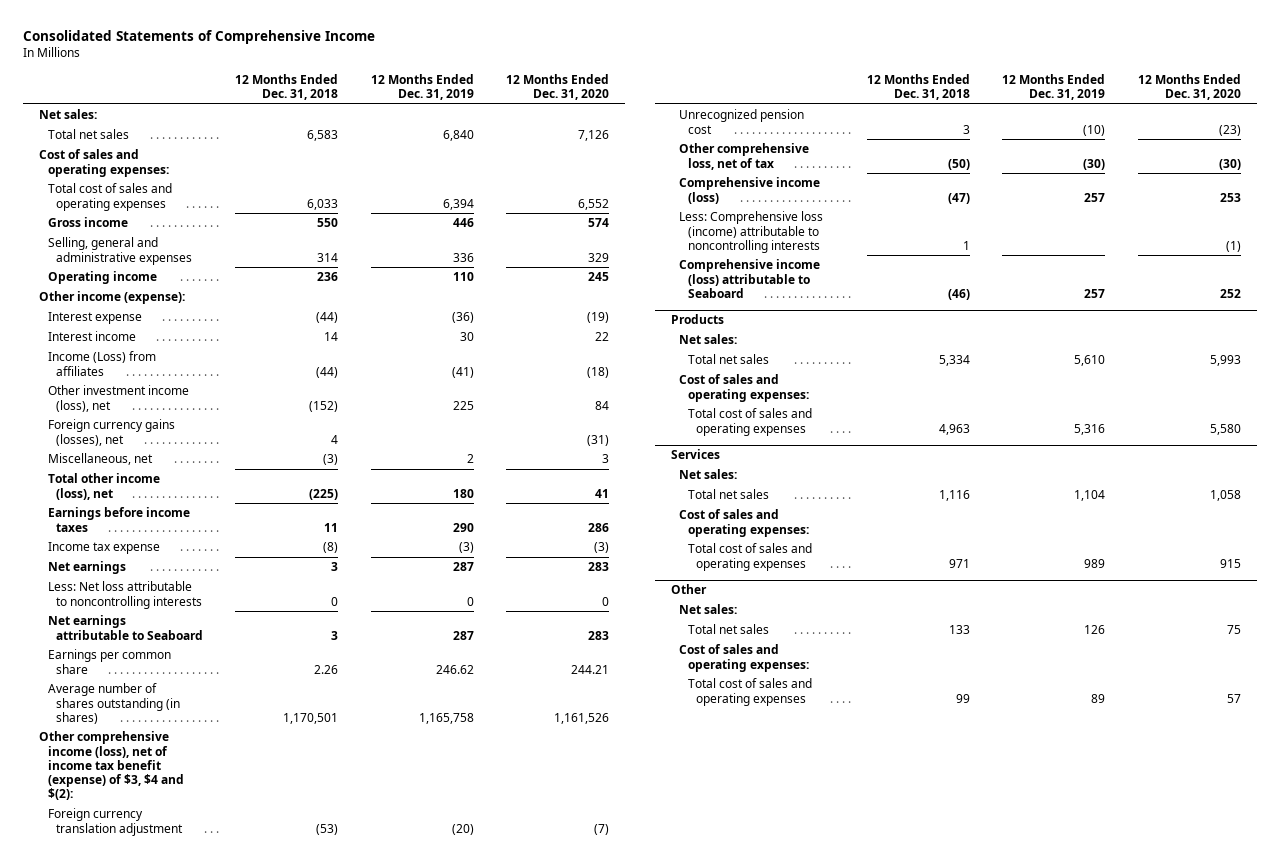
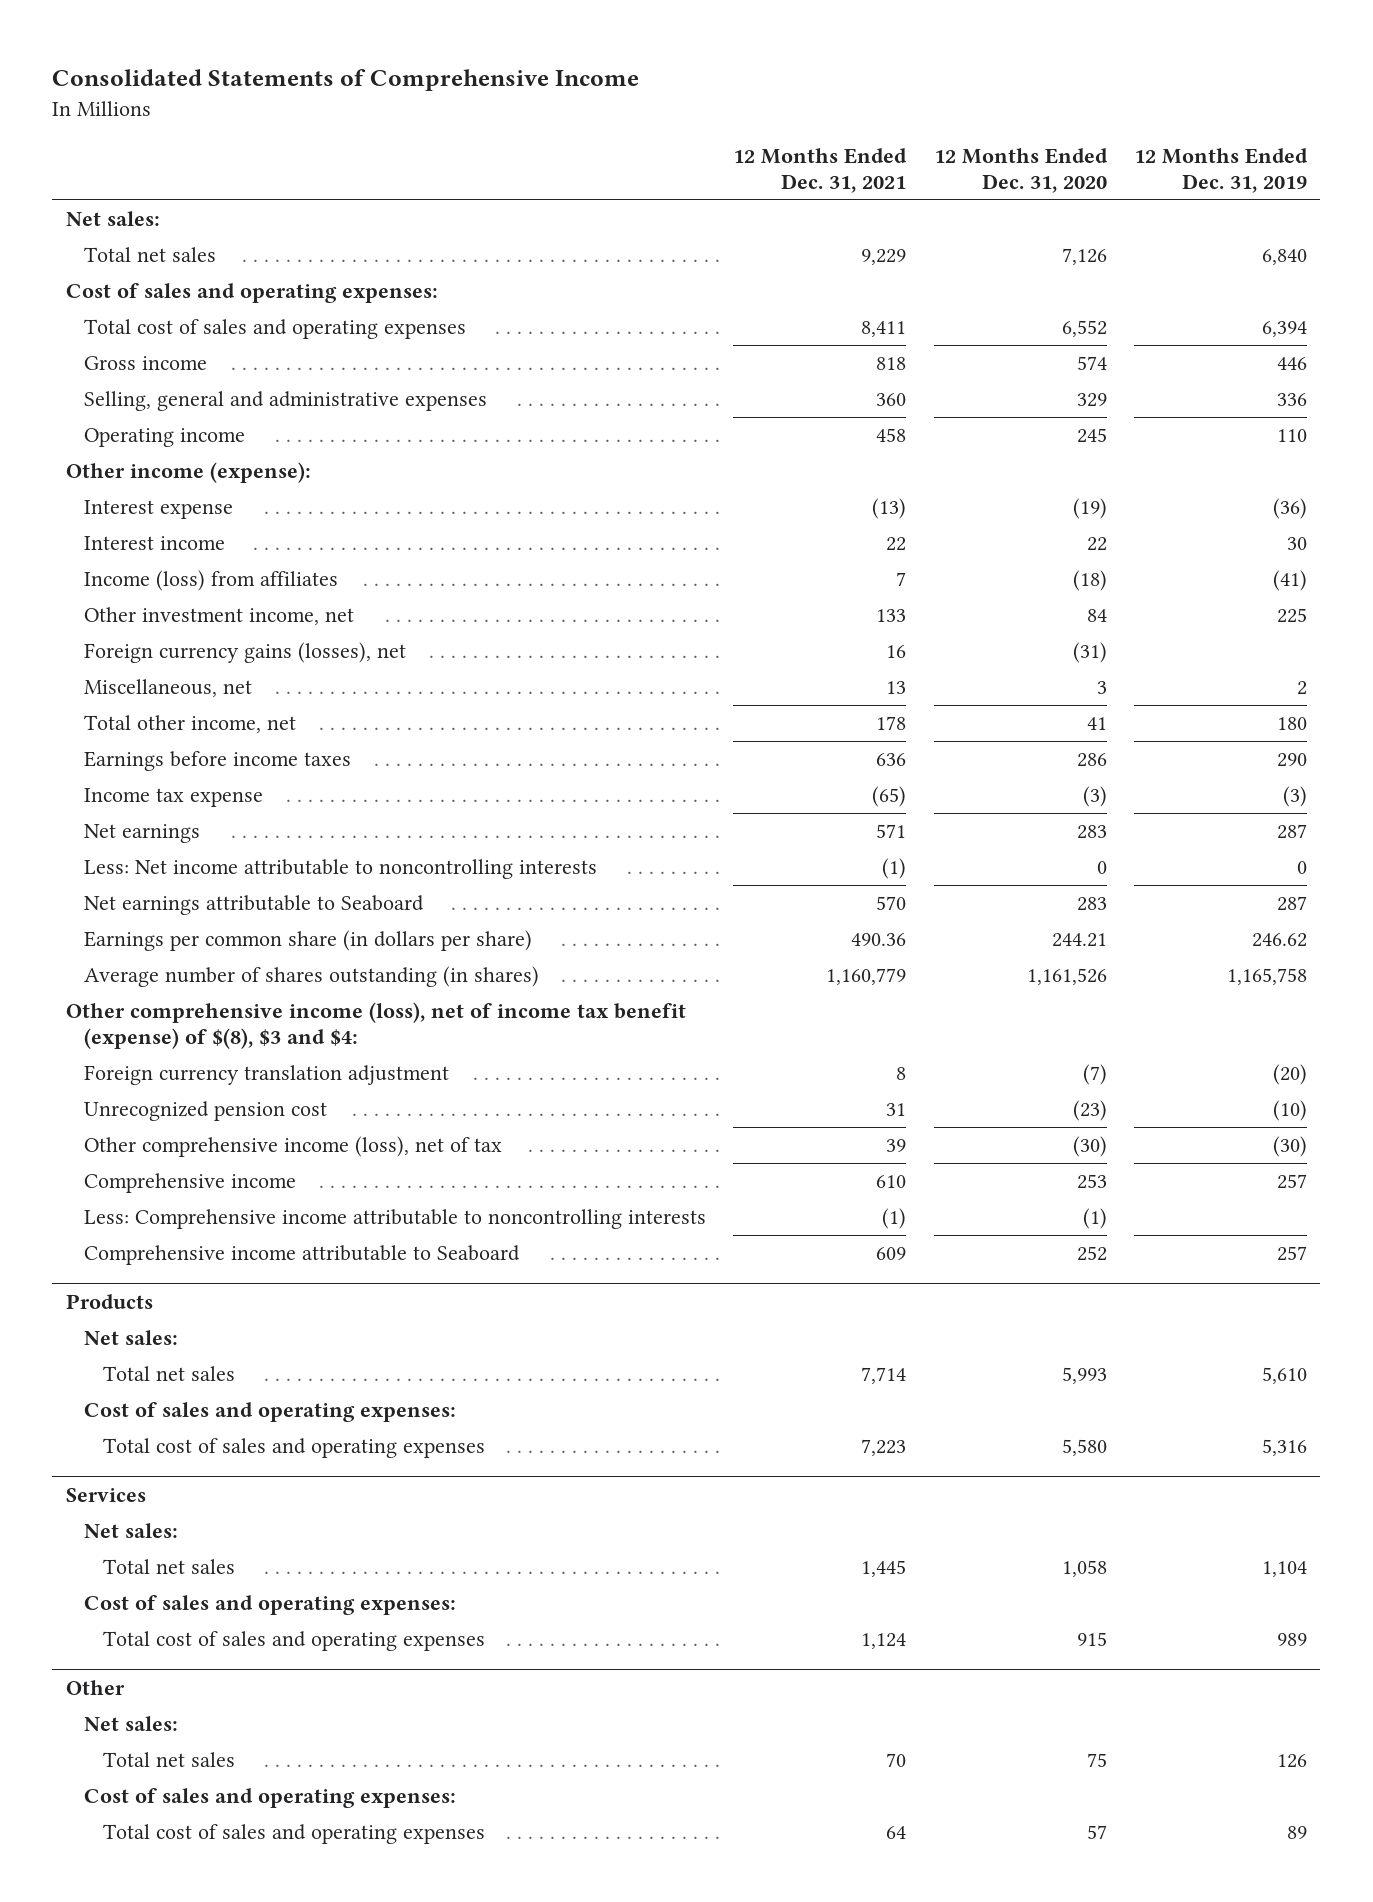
- | 12 Months Ended Dec. 31, 2018 | 12 Months Ended Dec. 31, 2019 | 12 Months Ended Dec. 31, 2020
+ | 12 Months Ended Dec. 31, 2021 | 12 Months Ended Dec. 31, 2020 | 12 Months Ended Dec. 31, 2019
- Income (Loss) from affiliates | (44) | (41) | (18)
- Other investment income (loss), net | (152) | 225 | 84
+ Income (loss) from affiliates | 7 | (18) | (41)
+ Other investment income, net | 133 | 84 | 225
- Total other income (loss), net | (225) | 180 | 41
+ Total other income, net | 178 | 41 | 180
- Less: Net loss attributable to noncontrolling interests | 0 | 0 | 0
+ Less: Net income attributable to noncontrolling interests | (1) | 0 | 0
- Earnings per common share | 2.26 | 246.62 | 244.21
+ Earnings per common share (in dollars per share) | 490.36 | 244.21 | 246.62
- Other comprehensive income (loss), net of income tax benefit (expense) of $3, $4 and $(2):
+ Other comprehensive income (loss), net of income tax benefit (expense) of $(8), $3 and $4:
- Other comprehensive loss, net of tax | (50) | (30) | (30)
- Comprehensive income (loss) | (47) | 257 | 253
- Less: Comprehensive loss (income) attributable to noncontrolling interests | 1 | | (1)
- Comprehensive income (loss) attributable to Seaboard | (46) | 257 | 252
+ Other comprehensive income (loss), net of tax | 39 | (30) | (30)
+ Comprehensive income | 610 | 253 | 257
+ Less: Comprehensive income attributable to noncontrolling interests | (1) | (1) |
+ Comprehensive income attributable to Seaboard | 609 | 252 | 257

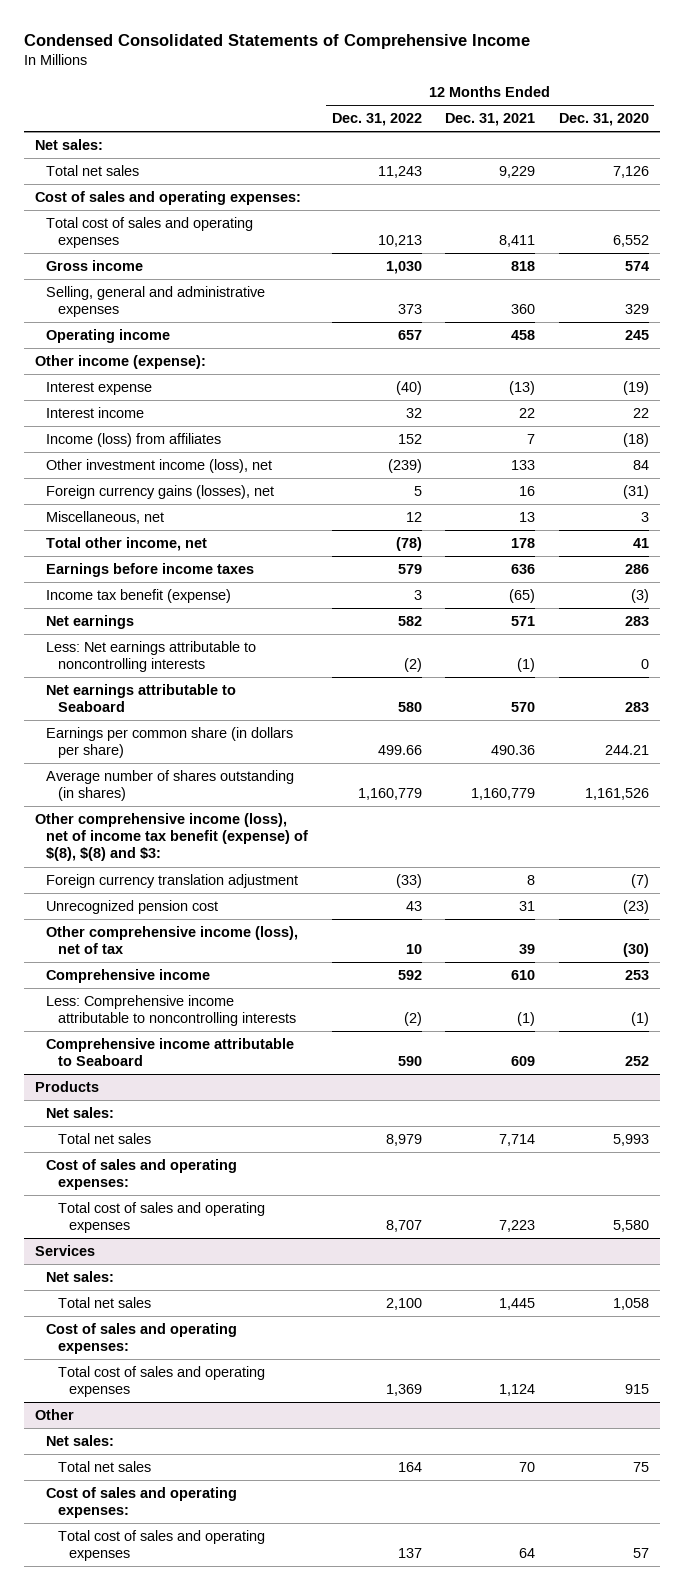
- Consolidated Statements of Comprehensive Income
+ Condensed Consolidated Statements of Comprehensive Income
- | 12 Months Ended Dec. 31, 2021 | 12 Months Ended Dec. 31, 2020 | 12 Months Ended Dec. 31, 2019
+ | 12 Months Ended Dec. 31, 2022 | 12 Months Ended Dec. 31, 2021 | 12 Months Ended Dec. 31, 2020
- Other investment income, net | 133 | 84 | 225
+ Other investment income (loss), net | (239) | 133 | 84
- Income tax expense | (65) | (3) | (3)
+ Income tax benefit (expense) | 3 | (65) | (3)
- Less: Net income attributable to noncontrolling interests | (1) | 0 | 0
+ Less: Net earnings attributable to noncontrolling interests | (2) | (1) | 0
- Other comprehensive income (loss), net of income tax benefit (expense) of $(8), $3 and $4:
+ Other comprehensive income (loss), net of income tax benefit (expense) of $(8), $(8) and $3:

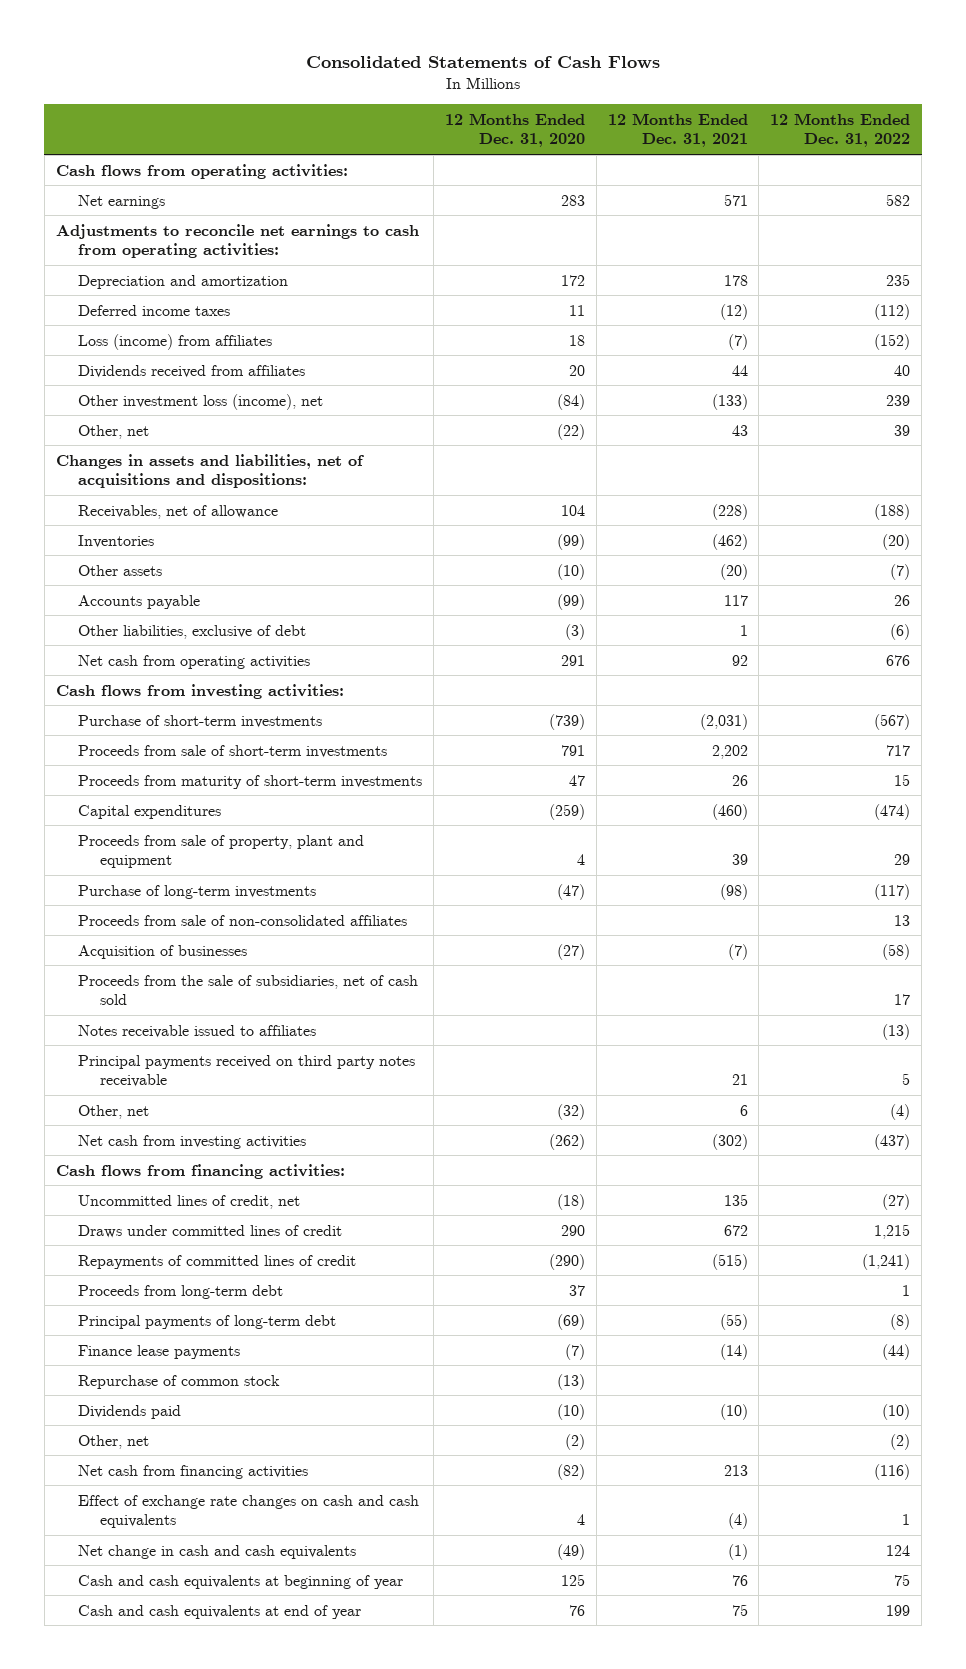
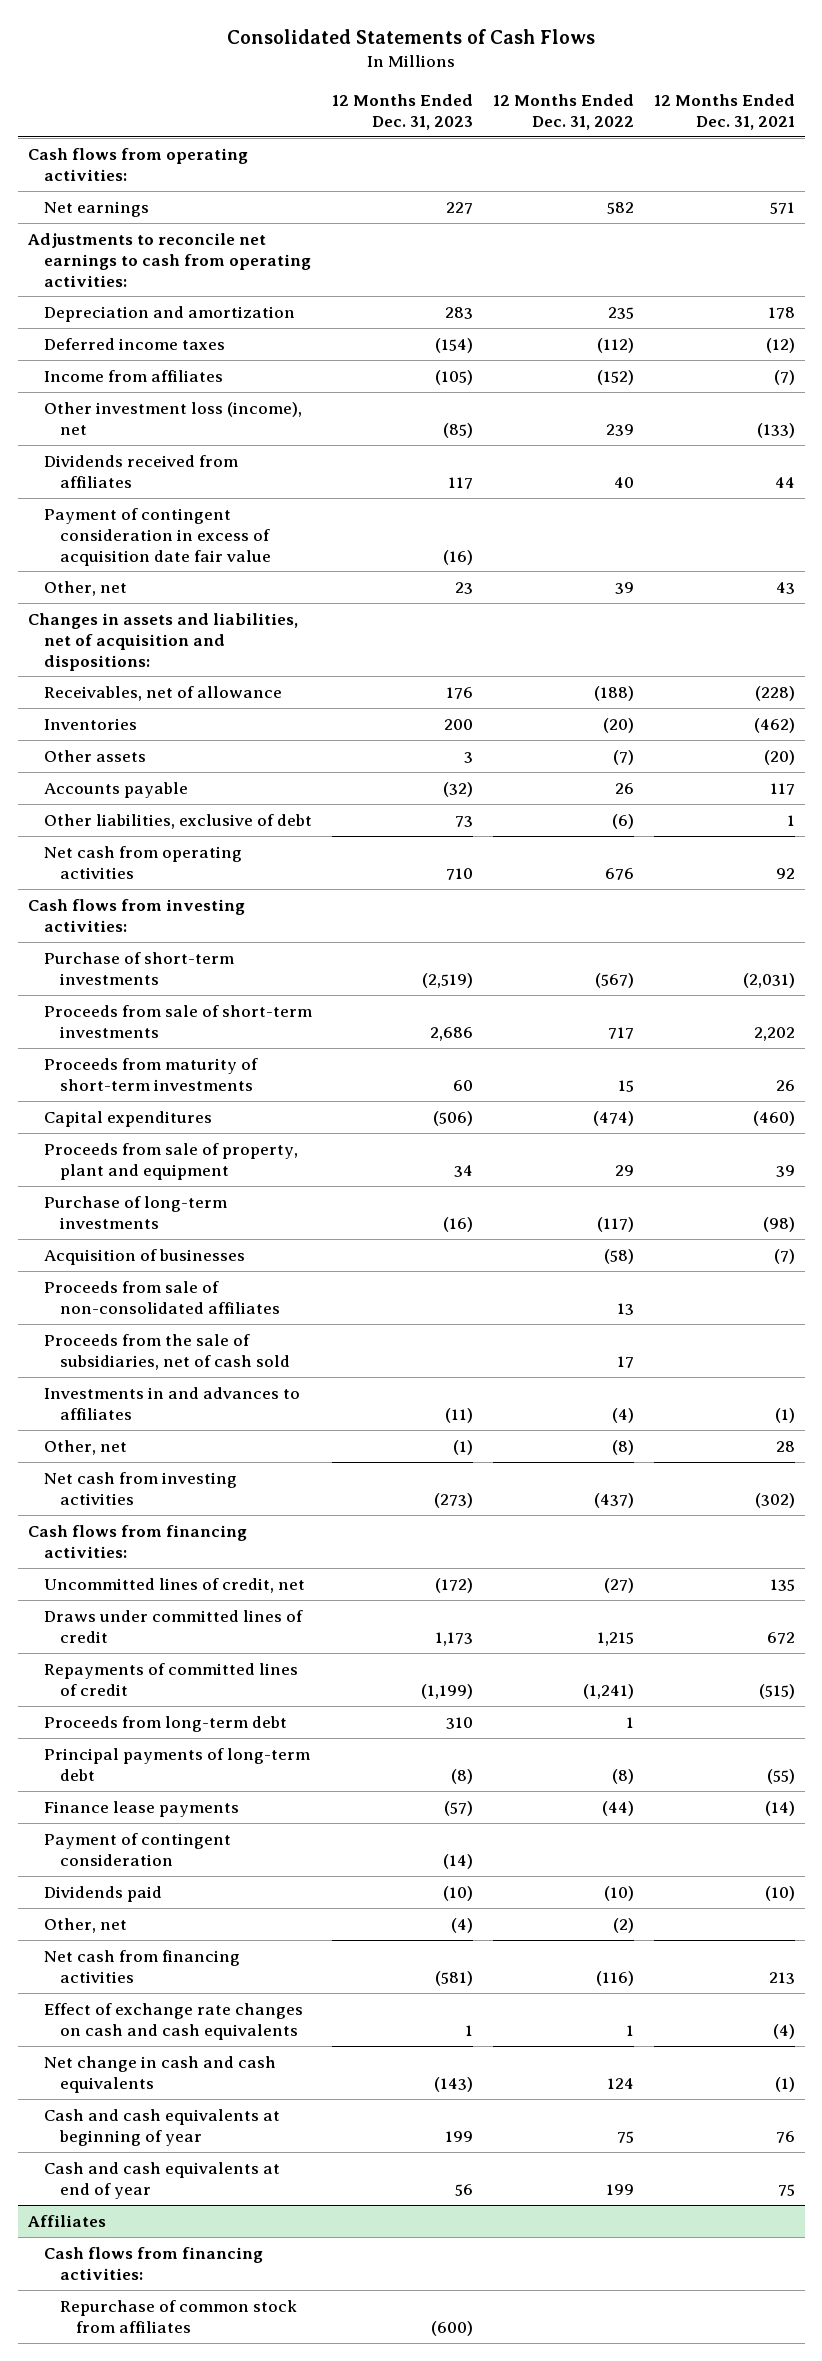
- | 12 Months Ended Dec. 31, 2020 | 12 Months Ended Dec. 31, 2021 | 12 Months Ended Dec. 31, 2022
+ | 12 Months Ended Dec. 31, 2023 | 12 Months Ended Dec. 31, 2022 | 12 Months Ended Dec. 31, 2021
- Loss (income) from affiliates | 18 | (7) | (152)
+ Income from affiliates | (105) | (152) | (7)
moved down: Dividends received from affiliates | 117 | 40 | 44
+ Payment of contingent consideration in excess of acquisition date fair value | (16) | |
- Changes in assets and liabilities, net of acquisitions and dispositions:
+ Changes in assets and liabilities, net of acquisition and dispositions:
moved down: Proceeds from sale of non-consolidated affiliates | | 13 |
- Notes receivable issued to affiliates | | | (13)
- Principal payments received on third party notes receivable | | 21 | 5
- Other, net | (32) | 6 | (4)
+ Investments in and advances to affiliates | (11) | (4) | (1)
+ Other, net | (1) | (8) | 28
- Repurchase of common stock | (13) | |
+ Payment of contingent consideration | (14) | |
+ Affiliates
+ Cash flows from financing activities:
+ Repurchase of common stock from affiliates | (600) | |

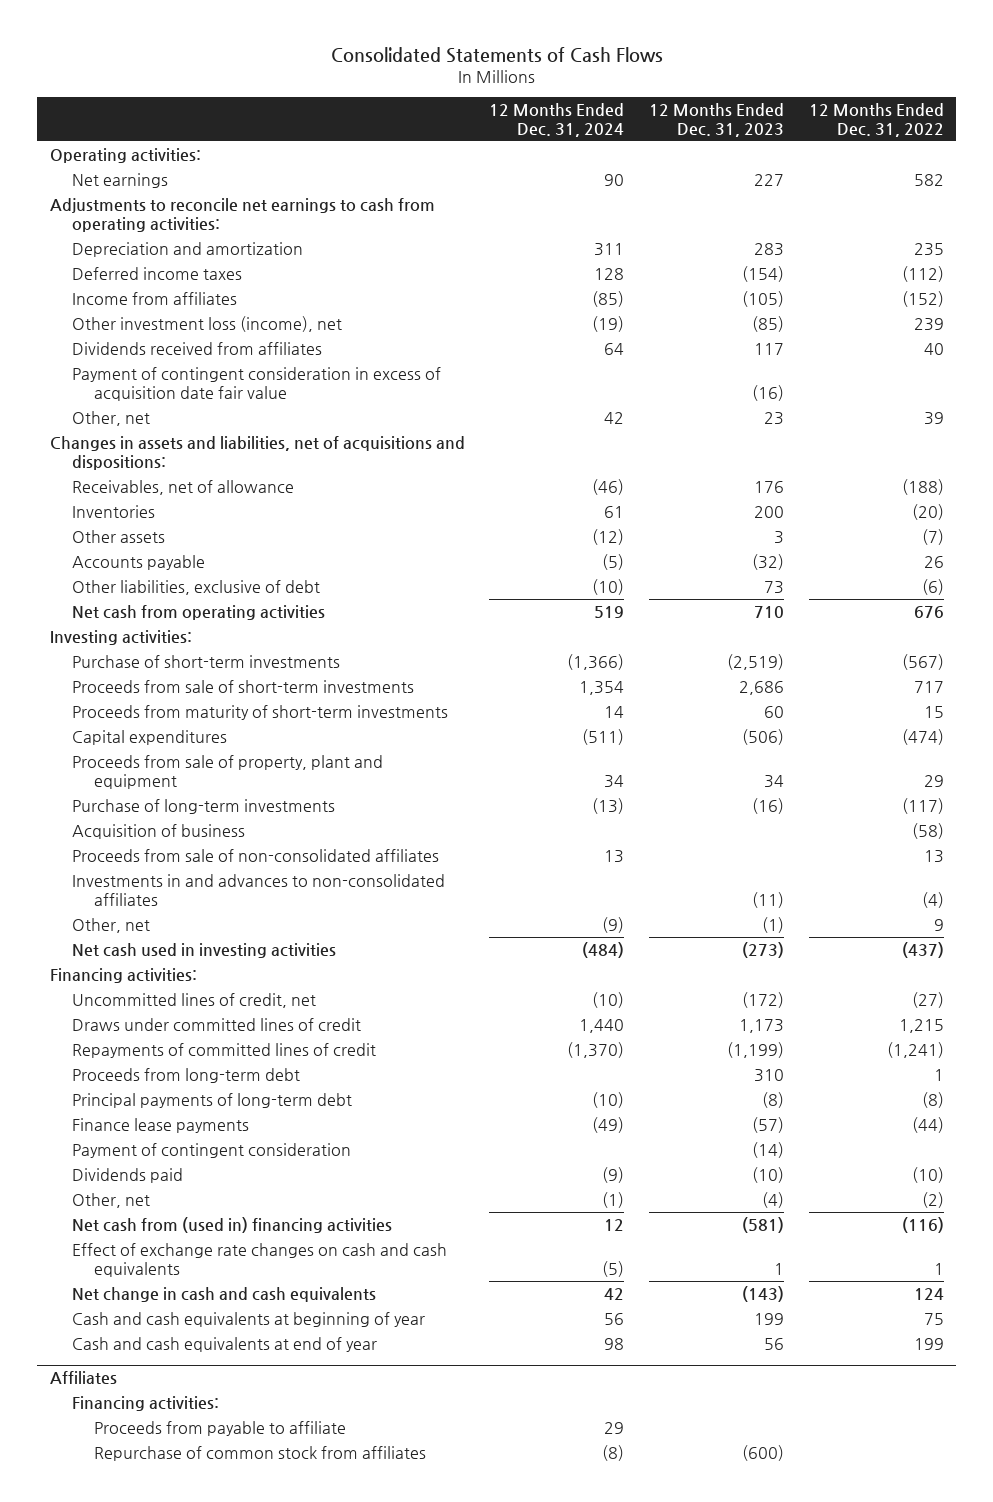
- | 12 Months Ended Dec. 31, 2023 | 12 Months Ended Dec. 31, 2022 | 12 Months Ended Dec. 31, 2021
+ | 12 Months Ended Dec. 31, 2024 | 12 Months Ended Dec. 31, 2023 | 12 Months Ended Dec. 31, 2022
- Cash flows from operating activities:
+ Operating activities:
- Changes in assets and liabilities, net of acquisition and dispositions:
+ Changes in assets and liabilities, net of acquisitions and dispositions:
- Cash flows from investing activities:
+ Investing activities:
- Acquisition of businesses | | (58) | (7)
+ Acquisition of business | | | (58)
- Proceeds from the sale of subsidiaries, net of cash sold | | 17 |
- Investments in and advances to affiliates | (11) | (4) | (1)
- Other, net | (1) | (8) | 28
- Net cash from investing activities | (273) | (437) | (302)
- Cash flows from financing activities:
+ Investments in and advances to non-consolidated affiliates | | (11) | (4)
+ Other, net | (9) | (1) | 9
+ Net cash used in investing activities | (484) | (273) | (437)
+ Financing activities:
- Net cash from financing activities | (581) | (116) | 213
+ Net cash from (used in) financing activities | 12 | (581) | (116)
@ Affiliates
- Cash flows from financing activities:
+ Financing activities:
+ Proceeds from payable to affiliate | 29 | |

